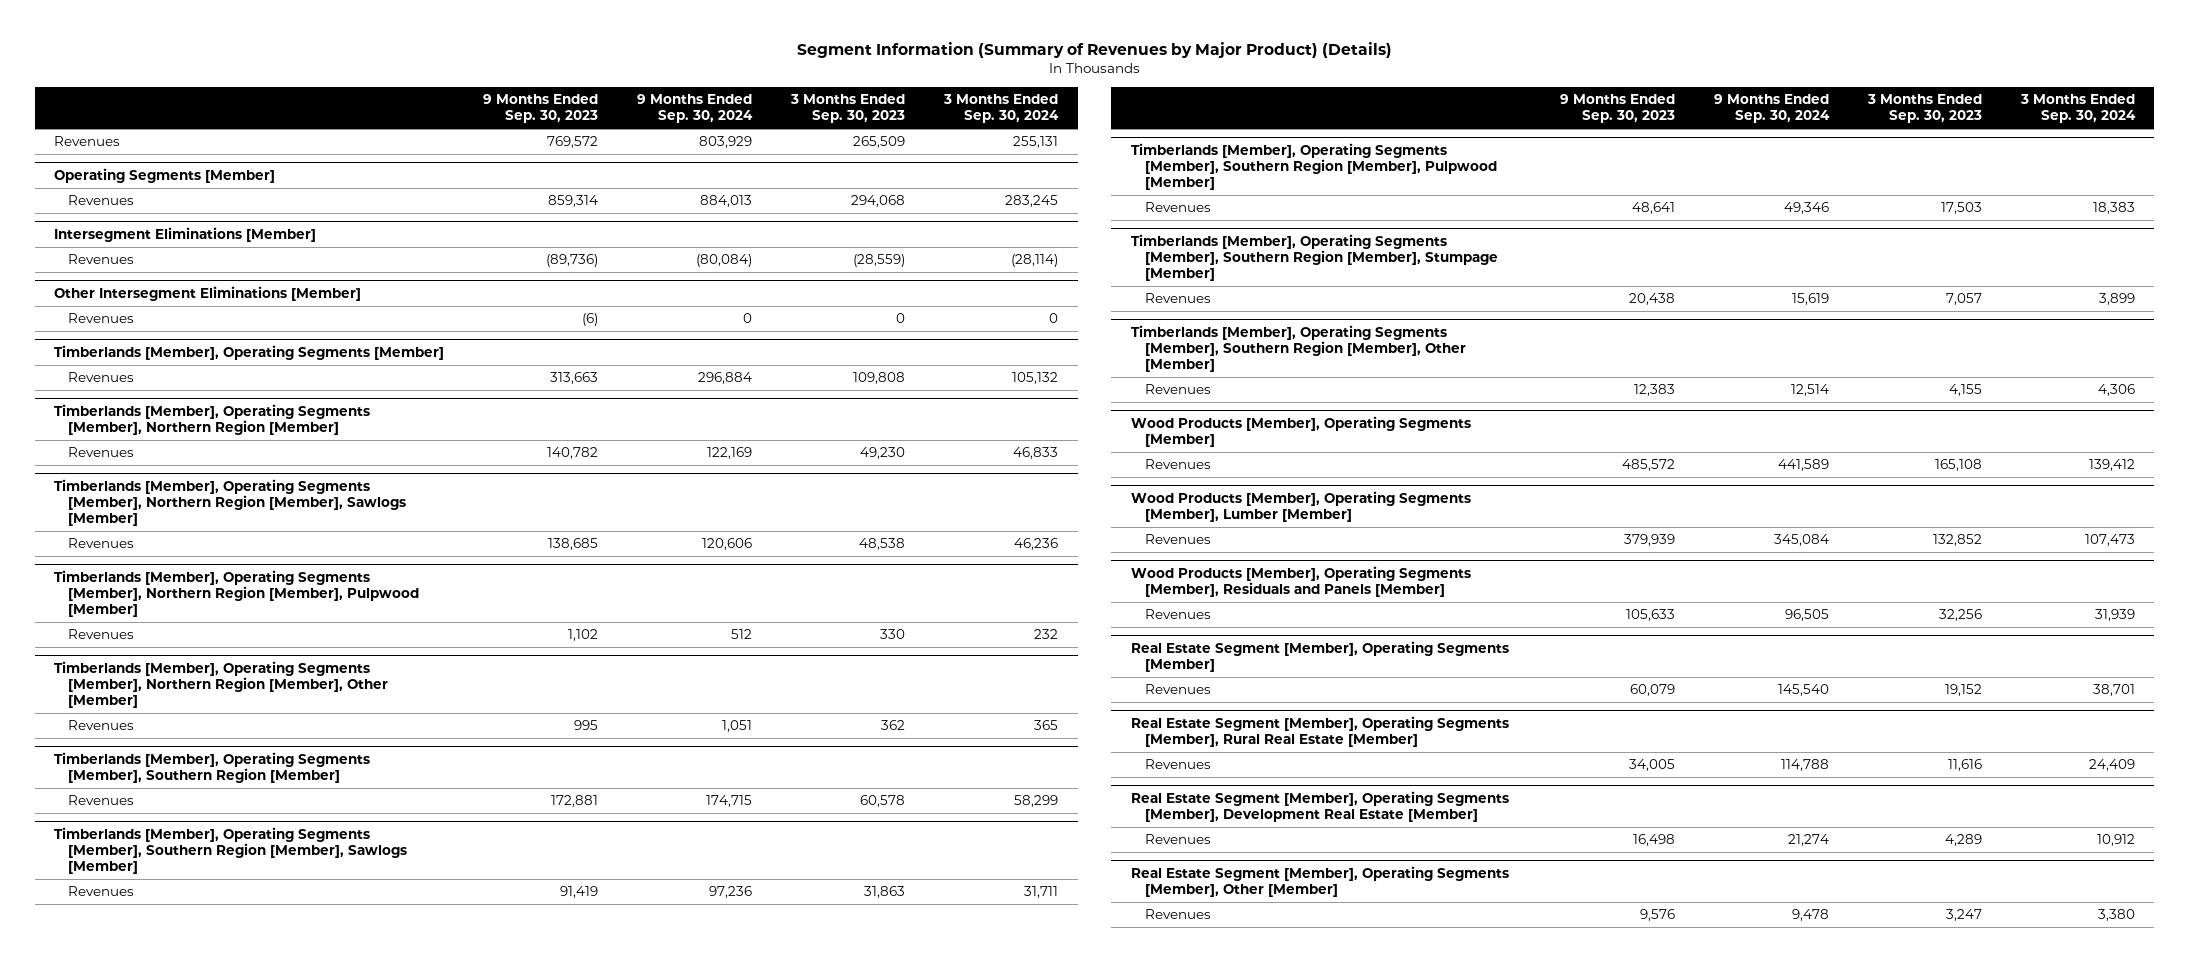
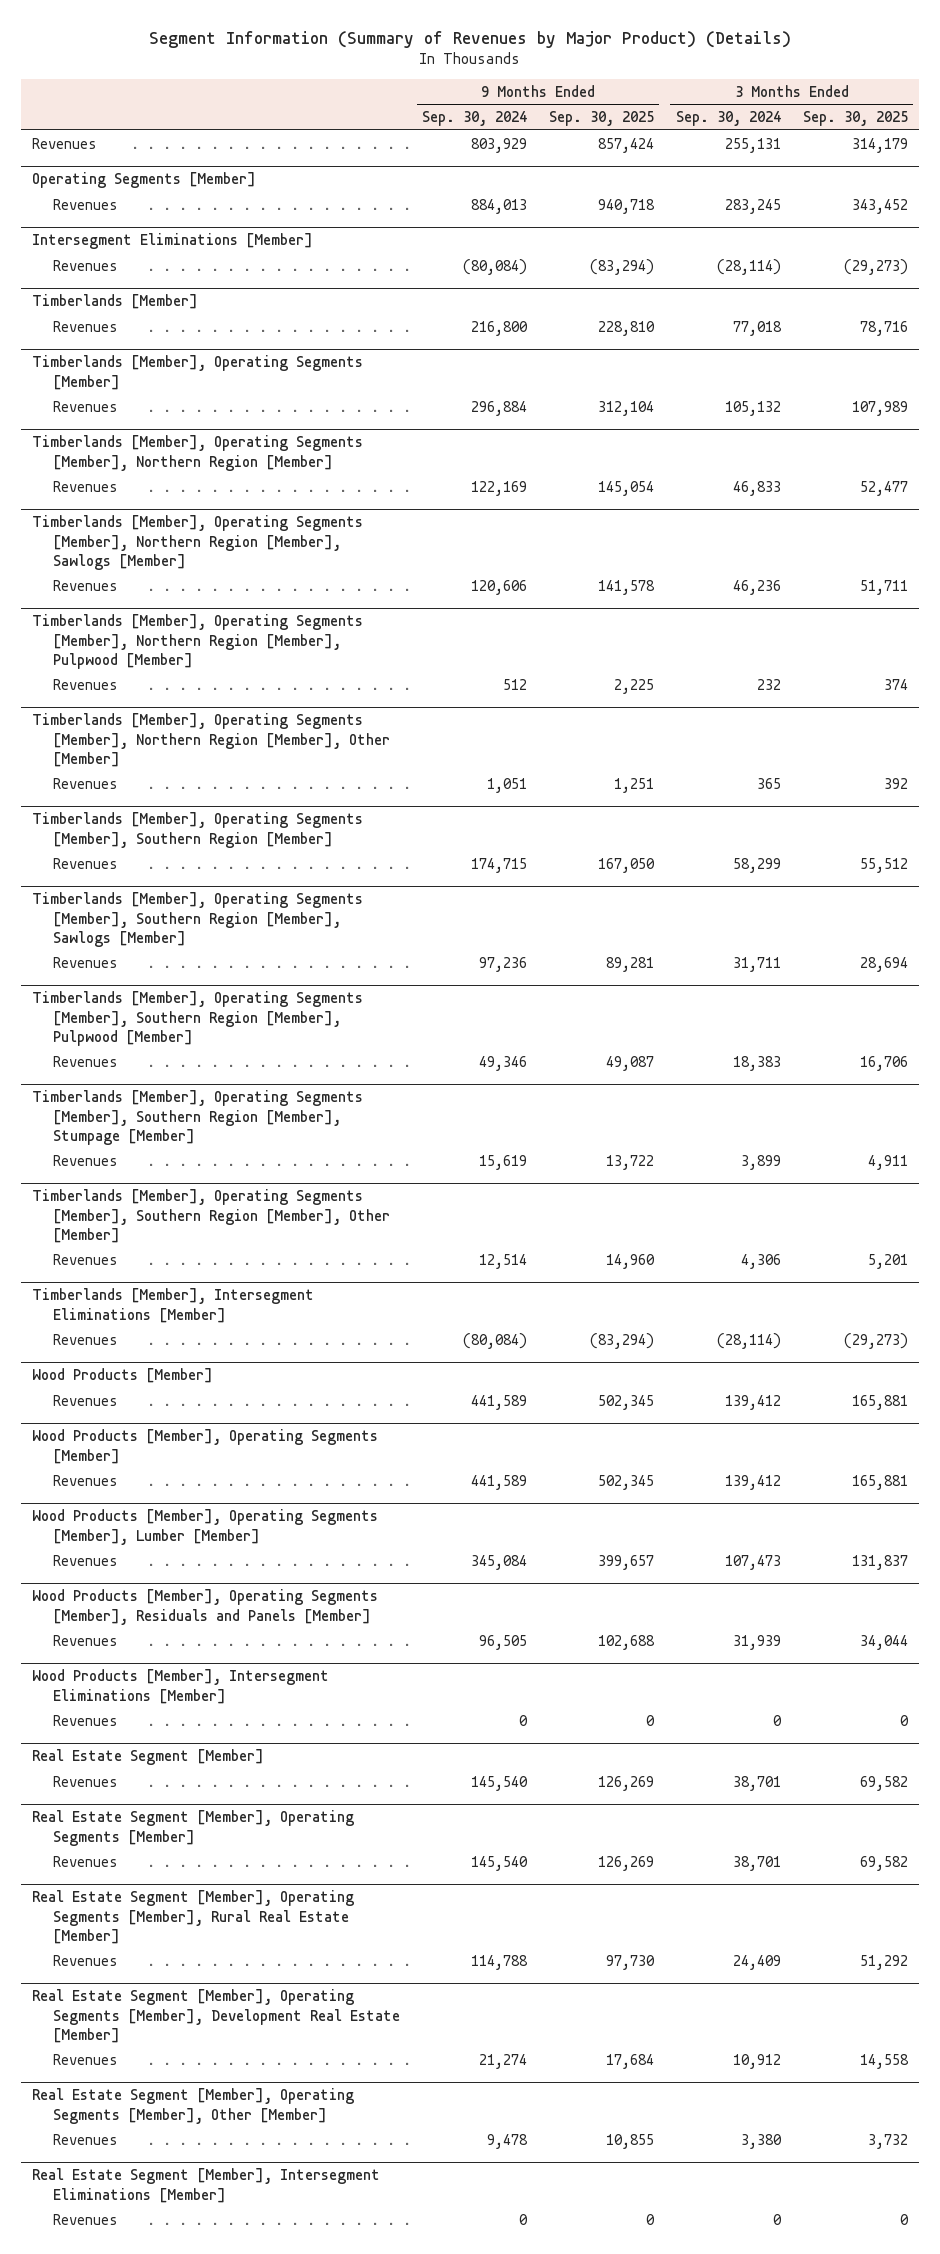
- | 9 Months Ended Sep. 30, 2023 | 9 Months Ended Sep. 30, 2024 | 3 Months Ended Sep. 30, 2023 | 3 Months Ended Sep. 30, 2024
+ | 9 Months Ended Sep. 30, 2024 | 9 Months Ended Sep. 30, 2025 | 3 Months Ended Sep. 30, 2024 | 3 Months Ended Sep. 30, 2025
- Other Intersegment Eliminations [Member]
- Revenues | (6) | 0 | 0 | 0
+ Timberlands [Member]
+ Revenues | 216,800 | 228,810 | 77,018 | 78,716
+ Timberlands [Member], Intersegment Eliminations [Member]
+ Revenues | (80,084) | (83,294) | (28,114) | (29,273)
+ Wood Products [Member]
+ Revenues | 441,589 | 502,345 | 139,412 | 165,881
+ Wood Products [Member], Intersegment Eliminations [Member]
+ Revenues | 0 | 0 | 0 | 0
+ Real Estate Segment [Member]
+ Revenues | 145,540 | 126,269 | 38,701 | 69,582
+ Real Estate Segment [Member], Intersegment Eliminations [Member]
+ Revenues | 0 | 0 | 0 | 0

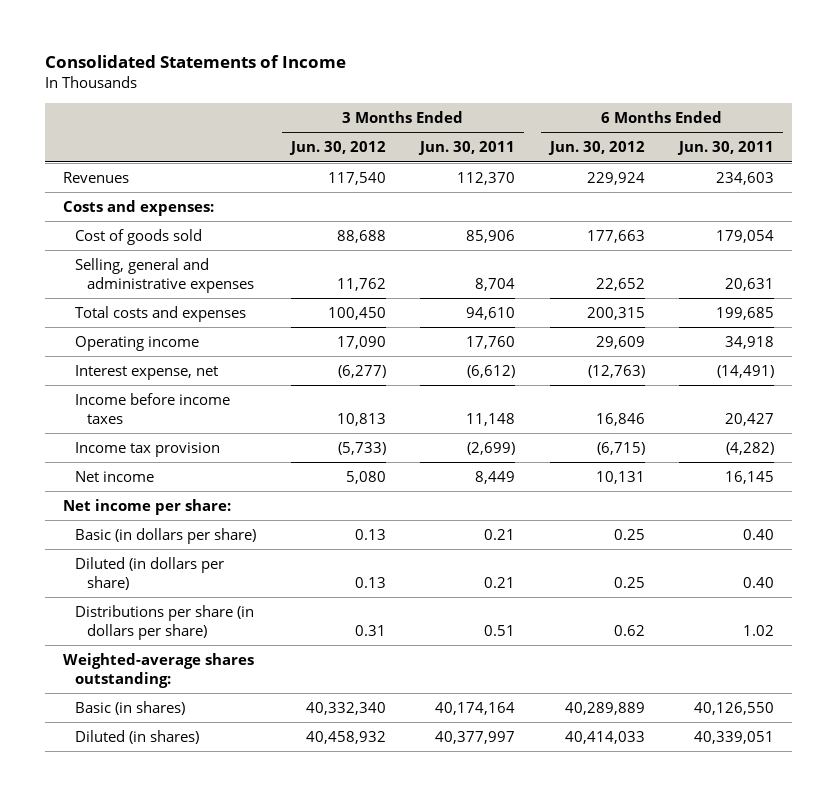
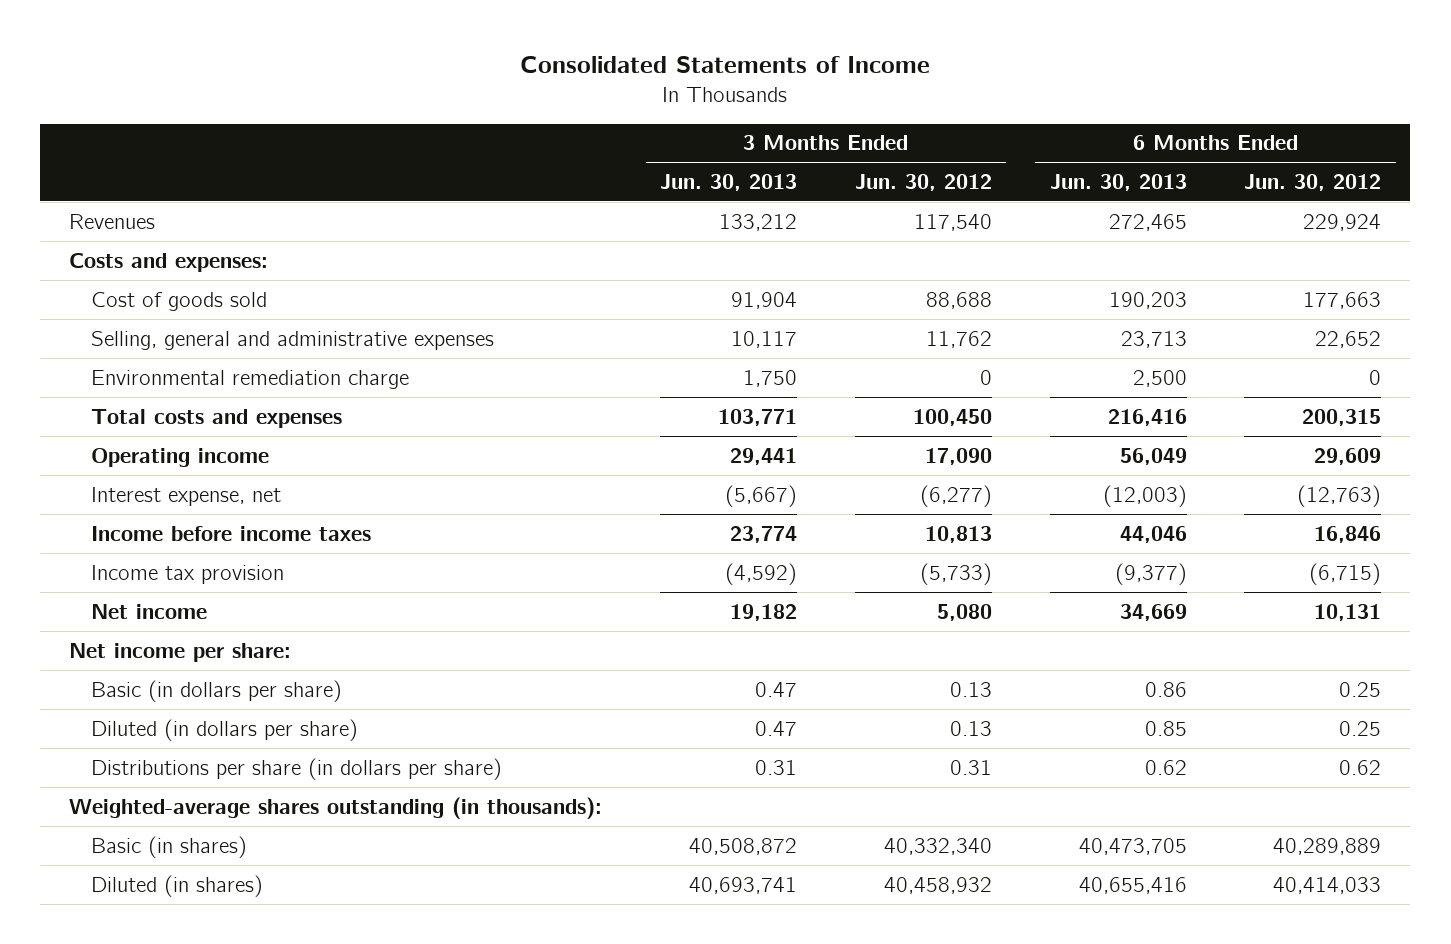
- | 3 Months Ended Jun. 30, 2012 | 3 Months Ended Jun. 30, 2011 | 6 Months Ended Jun. 30, 2012 | 6 Months Ended Jun. 30, 2011
+ | 3 Months Ended Jun. 30, 2013 | 3 Months Ended Jun. 30, 2012 | 6 Months Ended Jun. 30, 2013 | 6 Months Ended Jun. 30, 2012
+ Environmental remediation charge | 1,750 | 0 | 2,500 | 0
- Weighted-average shares outstanding:
+ Weighted-average shares outstanding (in thousands):

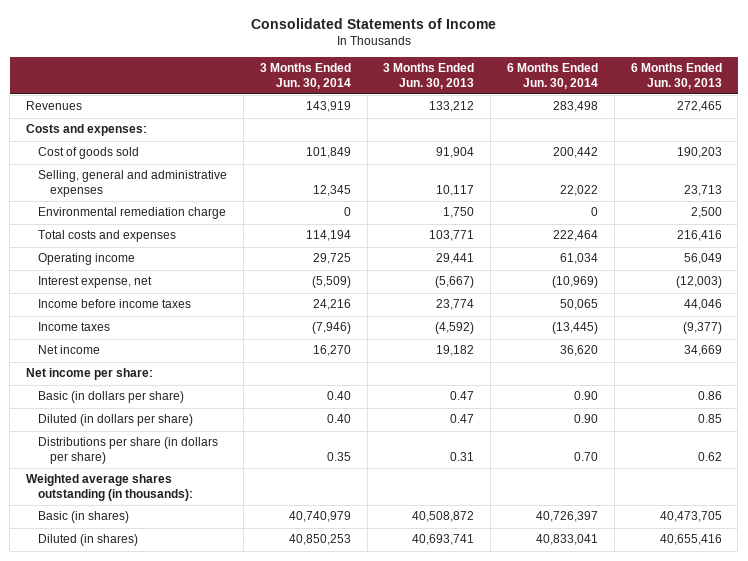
- | 3 Months Ended Jun. 30, 2013 | 3 Months Ended Jun. 30, 2012 | 6 Months Ended Jun. 30, 2013 | 6 Months Ended Jun. 30, 2012
+ | 3 Months Ended Jun. 30, 2014 | 3 Months Ended Jun. 30, 2013 | 6 Months Ended Jun. 30, 2014 | 6 Months Ended Jun. 30, 2013
- Income tax provision | (4,592) | (5,733) | (9,377) | (6,715)
+ Income taxes | (7,946) | (4,592) | (13,445) | (9,377)
- Weighted-average shares outstanding (in thousands):
+ Weighted average shares outstanding (in thousands):

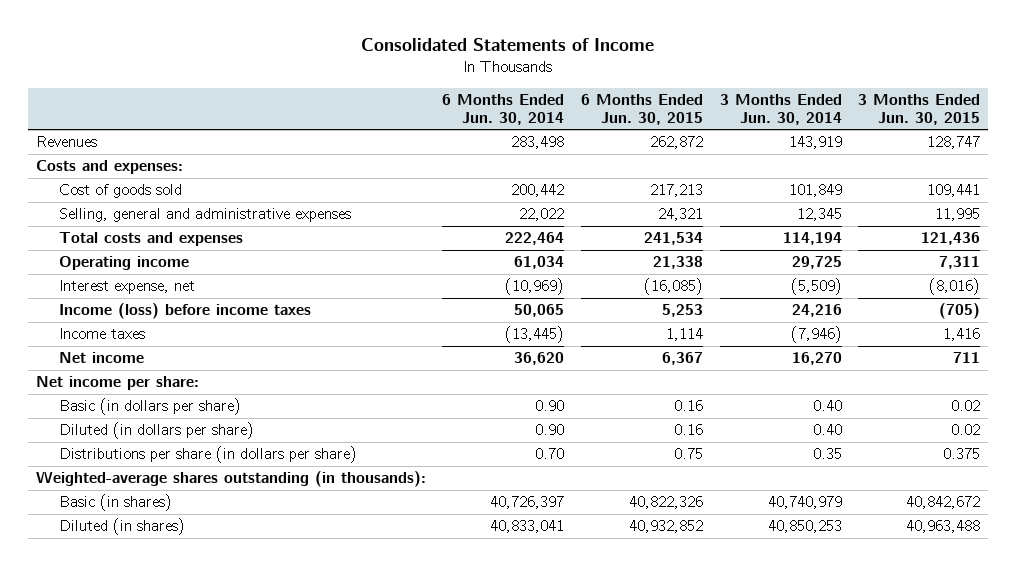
- | 3 Months Ended Jun. 30, 2014 | 3 Months Ended Jun. 30, 2013 | 6 Months Ended Jun. 30, 2014 | 6 Months Ended Jun. 30, 2013
+ | 6 Months Ended Jun. 30, 2014 | 6 Months Ended Jun. 30, 2015 | 3 Months Ended Jun. 30, 2014 | 3 Months Ended Jun. 30, 2015
- Environmental remediation charge | 0 | 1,750 | 0 | 2,500
- Income before income taxes | 24,216 | 23,774 | 50,065 | 44,046
+ Income (loss) before income taxes | 50,065 | 5,253 | 24,216 | (705)
- Weighted average shares outstanding (in thousands):
+ Weighted-average shares outstanding (in thousands):

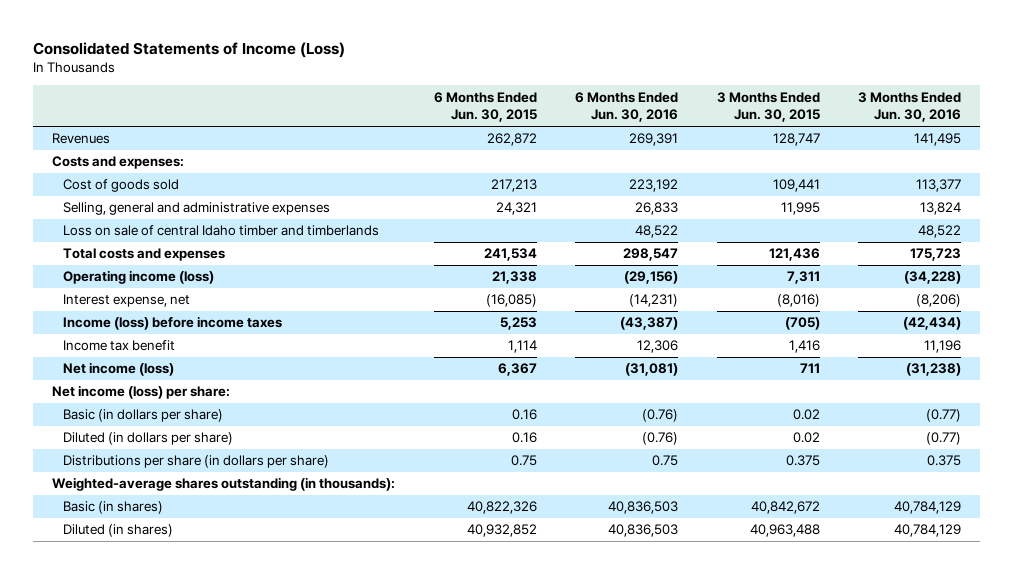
- Consolidated Statements of Income
+ Consolidated Statements of Income (Loss)
- | 6 Months Ended Jun. 30, 2014 | 6 Months Ended Jun. 30, 2015 | 3 Months Ended Jun. 30, 2014 | 3 Months Ended Jun. 30, 2015
+ | 6 Months Ended Jun. 30, 2015 | 6 Months Ended Jun. 30, 2016 | 3 Months Ended Jun. 30, 2015 | 3 Months Ended Jun. 30, 2016
+ Loss on sale of central Idaho timber and timberlands | | 48,522 | | 48,522
- Operating income | 61,034 | 21,338 | 29,725 | 7,311
+ Operating income (loss) | 21,338 | (29,156) | 7,311 | (34,228)
- Income taxes | (13,445) | 1,114 | (7,946) | 1,416
- Net income | 36,620 | 6,367 | 16,270 | 711
- Net income per share:
+ Income tax benefit | 1,114 | 12,306 | 1,416 | 11,196
+ Net income (loss) | 6,367 | (31,081) | 711 | (31,238)
+ Net income (loss) per share:

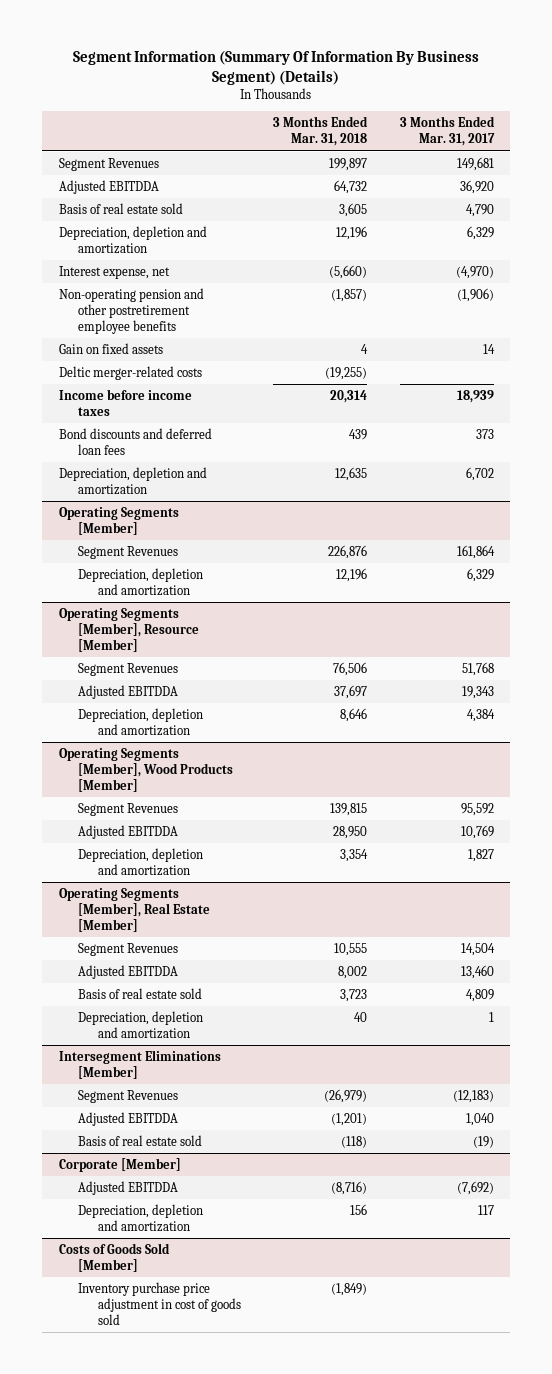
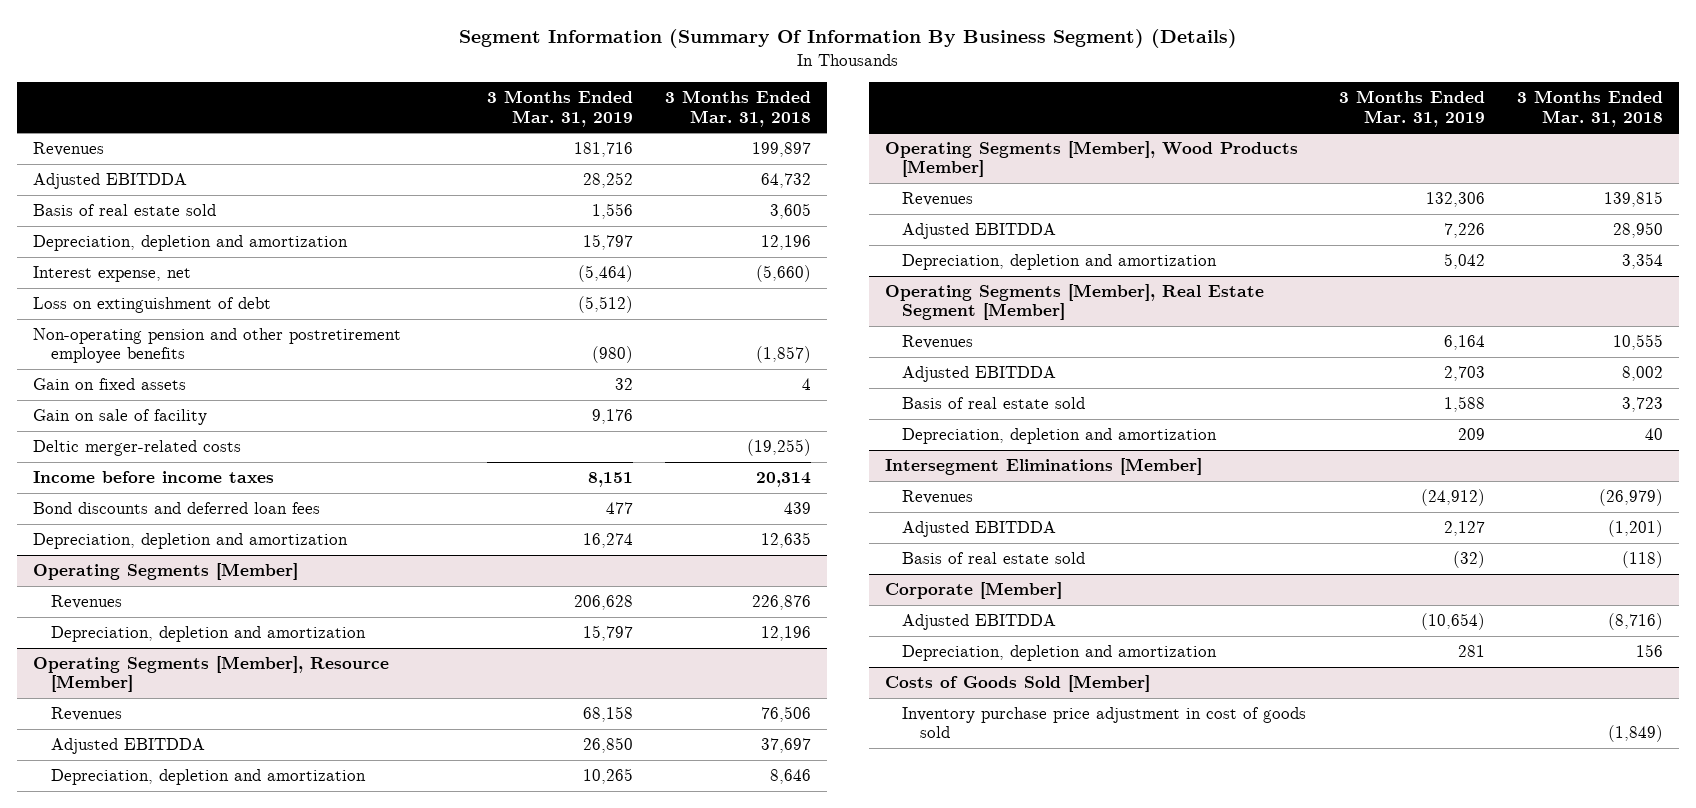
- | 3 Months Ended Mar. 31, 2018 | 3 Months Ended Mar. 31, 2017
+ | 3 Months Ended Mar. 31, 2019 | 3 Months Ended Mar. 31, 2018
- Segment Revenues | 199,897 | 149,681
+ Revenues | 181,716 | 199,897
+ Loss on extinguishment of debt | (5,512) |
+ Gain on sale of facility | 9,176 |
@ Operating Segments [Member]
- Segment Revenues | 226,876 | 161,864
+ Revenues | 206,628 | 226,876
@ Operating Segments [Member], Resource [Member]
- Segment Revenues | 76,506 | 51,768
+ Revenues | 68,158 | 76,506
@ Operating Segments [Member], Wood Products [Member]
- Segment Revenues | 139,815 | 95,592
+ Revenues | 132,306 | 139,815
- Operating Segments [Member], Real Estate [Member]
- Segment Revenues | 10,555 | 14,504
+ Operating Segments [Member], Real Estate Segment [Member]
+ Revenues | 6,164 | 10,555
@ Intersegment Eliminations [Member]
- Segment Revenues | (26,979) | (12,183)
+ Revenues | (24,912) | (26,979)

